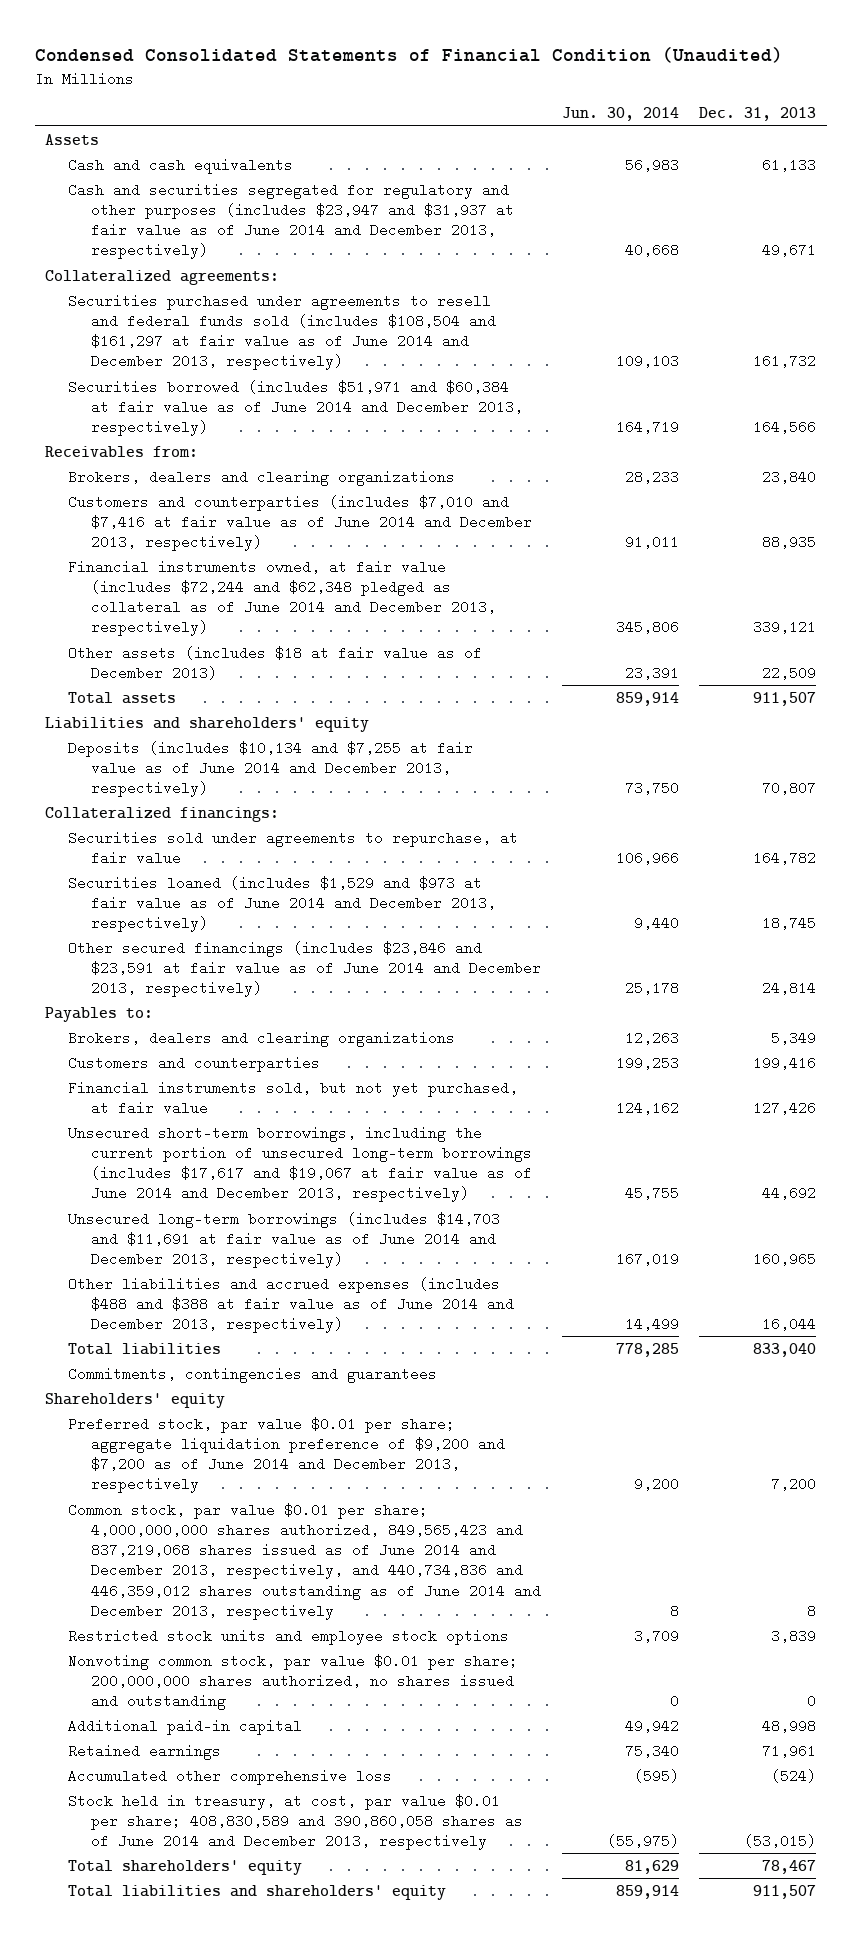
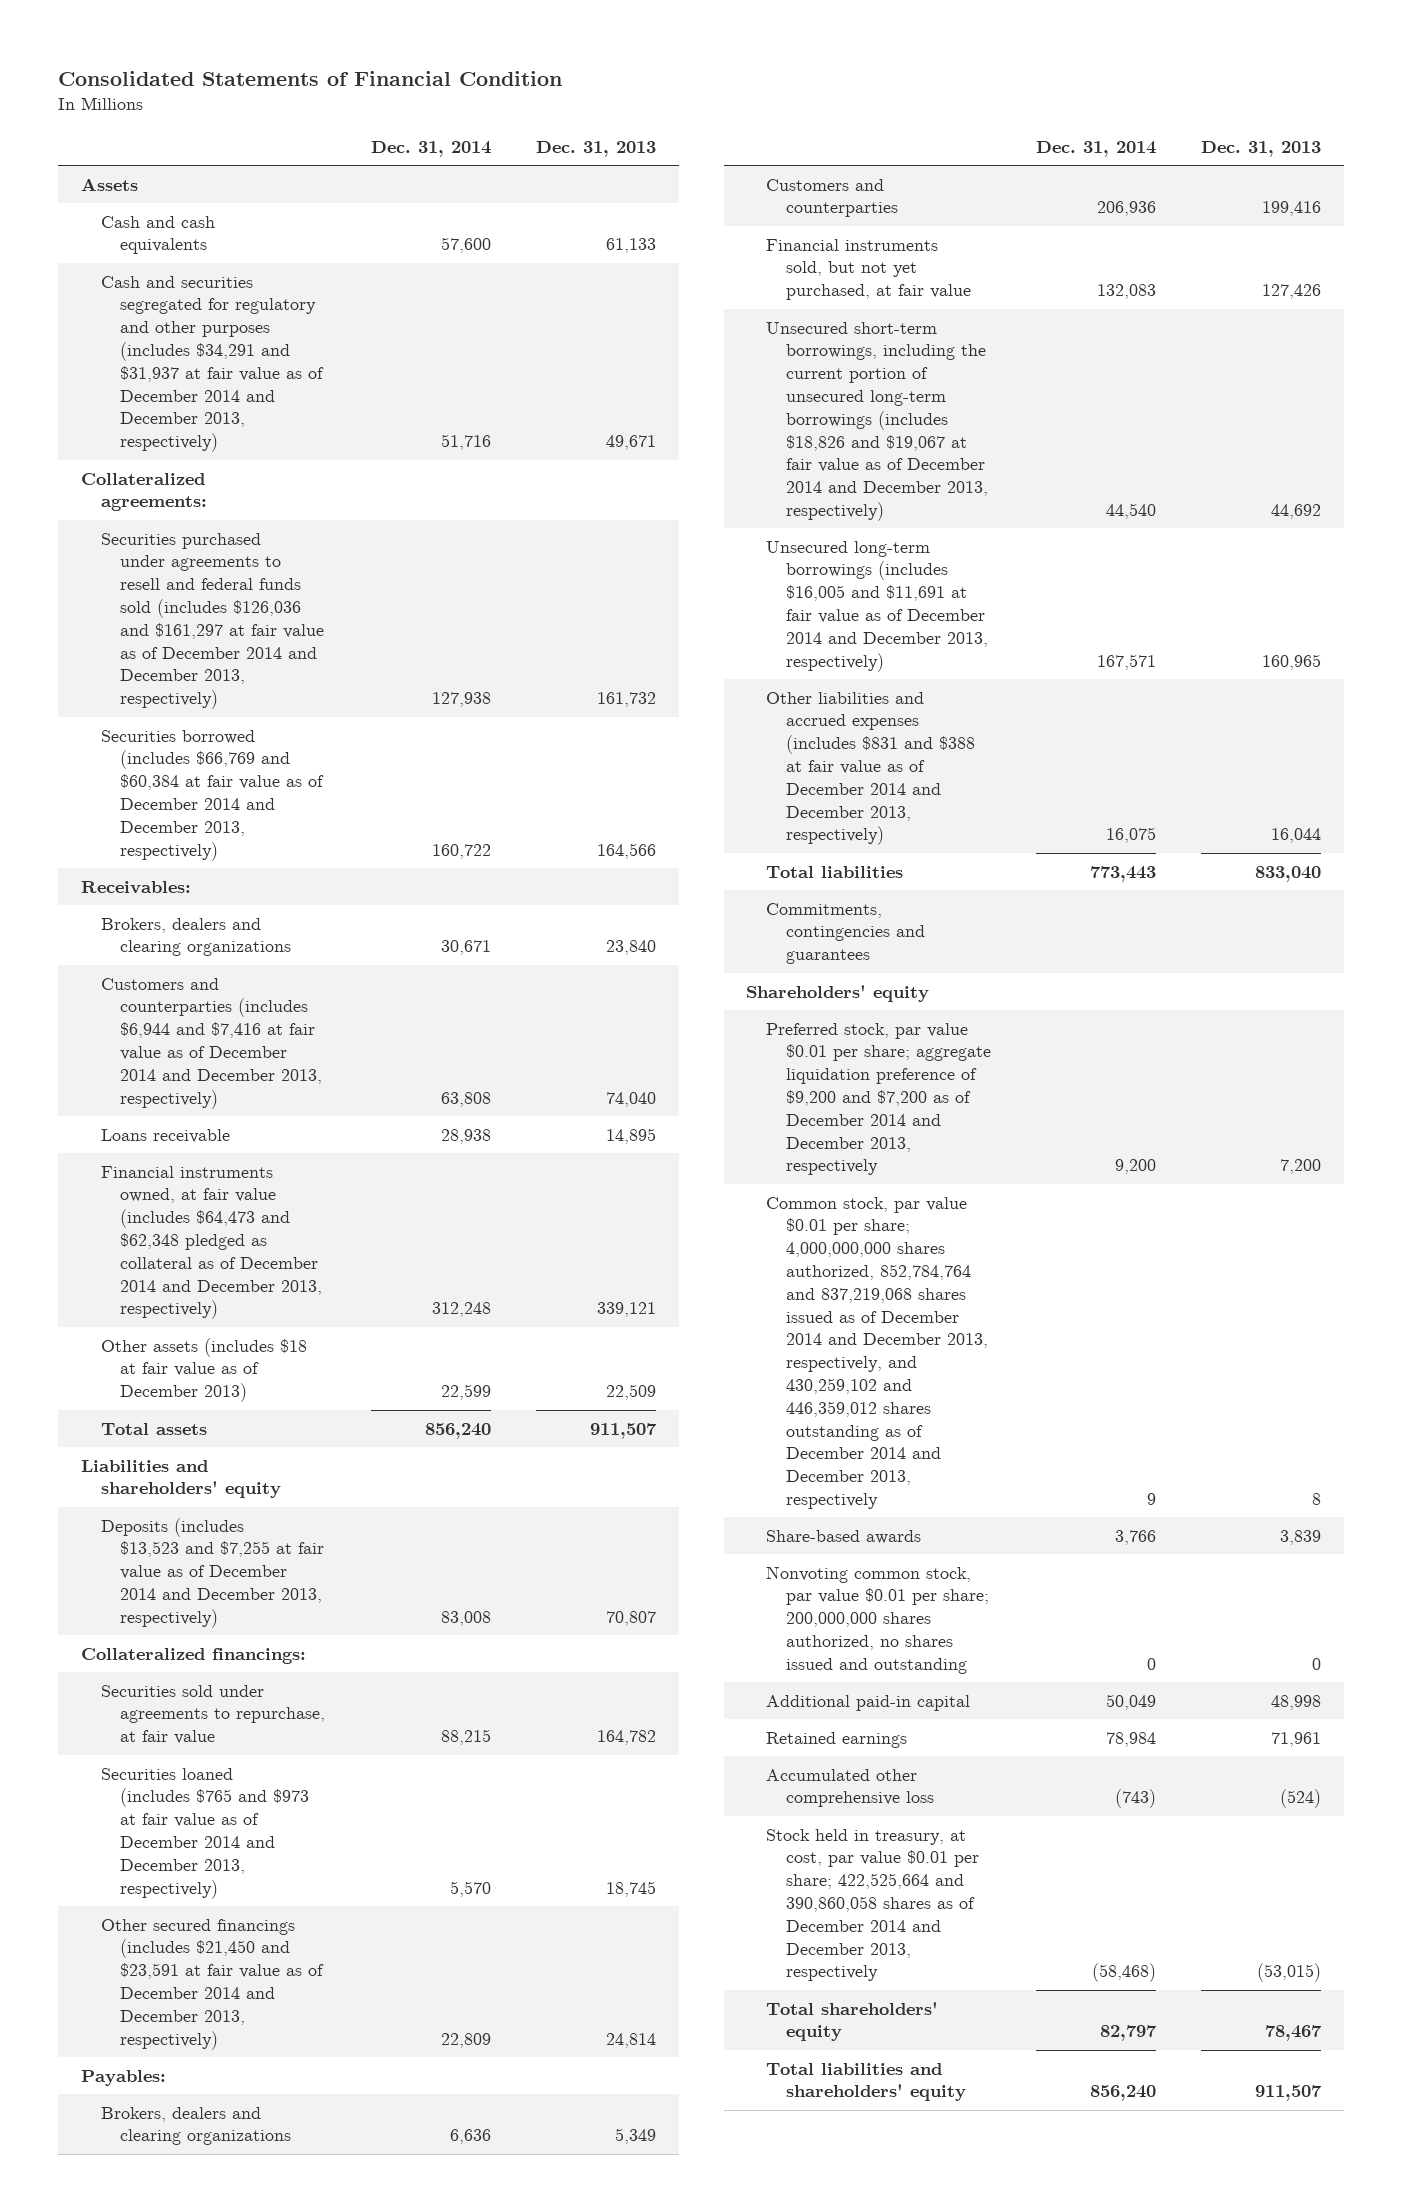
- Condensed Consolidated Statements of Financial Condition (Unaudited)
+ Consolidated Statements of Financial Condition
- | Jun. 30, 2014 | Dec. 31, 2013
+ | Dec. 31, 2014 | Dec. 31, 2013
- Cash and securities segregated for regulatory and other purposes (includes $23,947 and $31,937 at fair value as of June 2014 and December 2013, respectively) | 40,668 | 49,671
+ Cash and securities segregated for regulatory and other purposes (includes $34,291 and $31,937 at fair value as of December 2014 and December 2013, respectively) | 51,716 | 49,671
- Securities purchased under agreements to resell and federal funds sold (includes $108,504 and $161,297 at fair value as of June 2014 and December 2013, respectively) | 109,103 | 161,732
- Securities borrowed (includes $51,971 and $60,384 at fair value as of June 2014 and December 2013, respectively) | 164,719 | 164,566
- Receivables from:
+ Securities purchased under agreements to resell and federal funds sold (includes $126,036 and $161,297 at fair value as of December 2014 and December 2013, respectively) | 127,938 | 161,732
+ Securities borrowed (includes $66,769 and $60,384 at fair value as of December 2014 and December 2013, respectively) | 160,722 | 164,566
+ Receivables:
- Customers and counterparties (includes $7,010 and $7,416 at fair value as of June 2014 and December 2013, respectively) | 91,011 | 88,935
- Financial instruments owned, at fair value (includes $72,244 and $62,348 pledged as collateral as of June 2014 and December 2013, respectively) | 345,806 | 339,121
+ Customers and counterparties (includes $6,944 and $7,416 at fair value as of December 2014 and December 2013, respectively) | 63,808 | 74,040
+ Loans receivable | 28,938 | 14,895
+ Financial instruments owned, at fair value (includes $64,473 and $62,348 pledged as collateral as of December 2014 and December 2013, respectively) | 312,248 | 339,121
- Deposits (includes $10,134 and $7,255 at fair value as of June 2014 and December 2013, respectively) | 73,750 | 70,807
+ Deposits (includes $13,523 and $7,255 at fair value as of December 2014 and December 2013, respectively) | 83,008 | 70,807
- Securities loaned (includes $1,529 and $973 at fair value as of June 2014 and December 2013, respectively) | 9,440 | 18,745
- Other secured financings (includes $23,846 and $23,591 at fair value as of June 2014 and December 2013, respectively) | 25,178 | 24,814
- Payables to:
+ Securities loaned (includes $765 and $973 at fair value as of December 2014 and December 2013, respectively) | 5,570 | 18,745
+ Other secured financings (includes $21,450 and $23,591 at fair value as of December 2014 and December 2013, respectively) | 22,809 | 24,814
+ Payables:
- Unsecured short-term borrowings, including the current portion of unsecured long-term borrowings (includes $17,617 and $19,067 at fair value as of June 2014 and December 2013, respectively) | 45,755 | 44,692
- Unsecured long-term borrowings (includes $14,703 and $11,691 at fair value as of June 2014 and December 2013, respectively) | 167,019 | 160,965
- Other liabilities and accrued expenses (includes $488 and $388 at fair value as of June 2014 and December 2013, respectively) | 14,499 | 16,044
+ Unsecured short-term borrowings, including the current portion of unsecured long-term borrowings (includes $18,826 and $19,067 at fair value as of December 2014 and December 2013, respectively) | 44,540 | 44,692
+ Unsecured long-term borrowings (includes $16,005 and $11,691 at fair value as of December 2014 and December 2013, respectively) | 167,571 | 160,965
+ Other liabilities and accrued expenses (includes $831 and $388 at fair value as of December 2014 and December 2013, respectively) | 16,075 | 16,044
- Preferred stock, par value $0.01 per share; aggregate liquidation preference of $9,200 and $7,200 as of June 2014 and December 2013, respectively | 9,200 | 7,200
- Common stock, par value $0.01 per share; 4,000,000,000 shares authorized, 849,565,423 and 837,219,068 shares issued as of June 2014 and December 2013, respectively, and 440,734,836 and 446,359,012 shares outstanding as of June 2014 and December 2013, respectively | 8 | 8
- Restricted stock units and employee stock options | 3,709 | 3,839
+ Preferred stock, par value $0.01 per share; aggregate liquidation preference of $9,200 and $7,200 as of December 2014 and December 2013, respectively | 9,200 | 7,200
+ Common stock, par value $0.01 per share; 4,000,000,000 shares authorized, 852,784,764 and 837,219,068 shares issued as of December 2014 and December 2013, respectively, and 430,259,102 and 446,359,012 shares outstanding as of December 2014 and December 2013, respectively | 9 | 8
+ Share-based awards | 3,766 | 3,839
- Stock held in treasury, at cost, par value $0.01 per share; 408,830,589 and 390,860,058 shares as of June 2014 and December 2013, respectively | (55,975) | (53,015)
+ Stock held in treasury, at cost, par value $0.01 per share; 422,525,664 and 390,860,058 shares as of December 2014 and December 2013, respectively | (58,468) | (53,015)

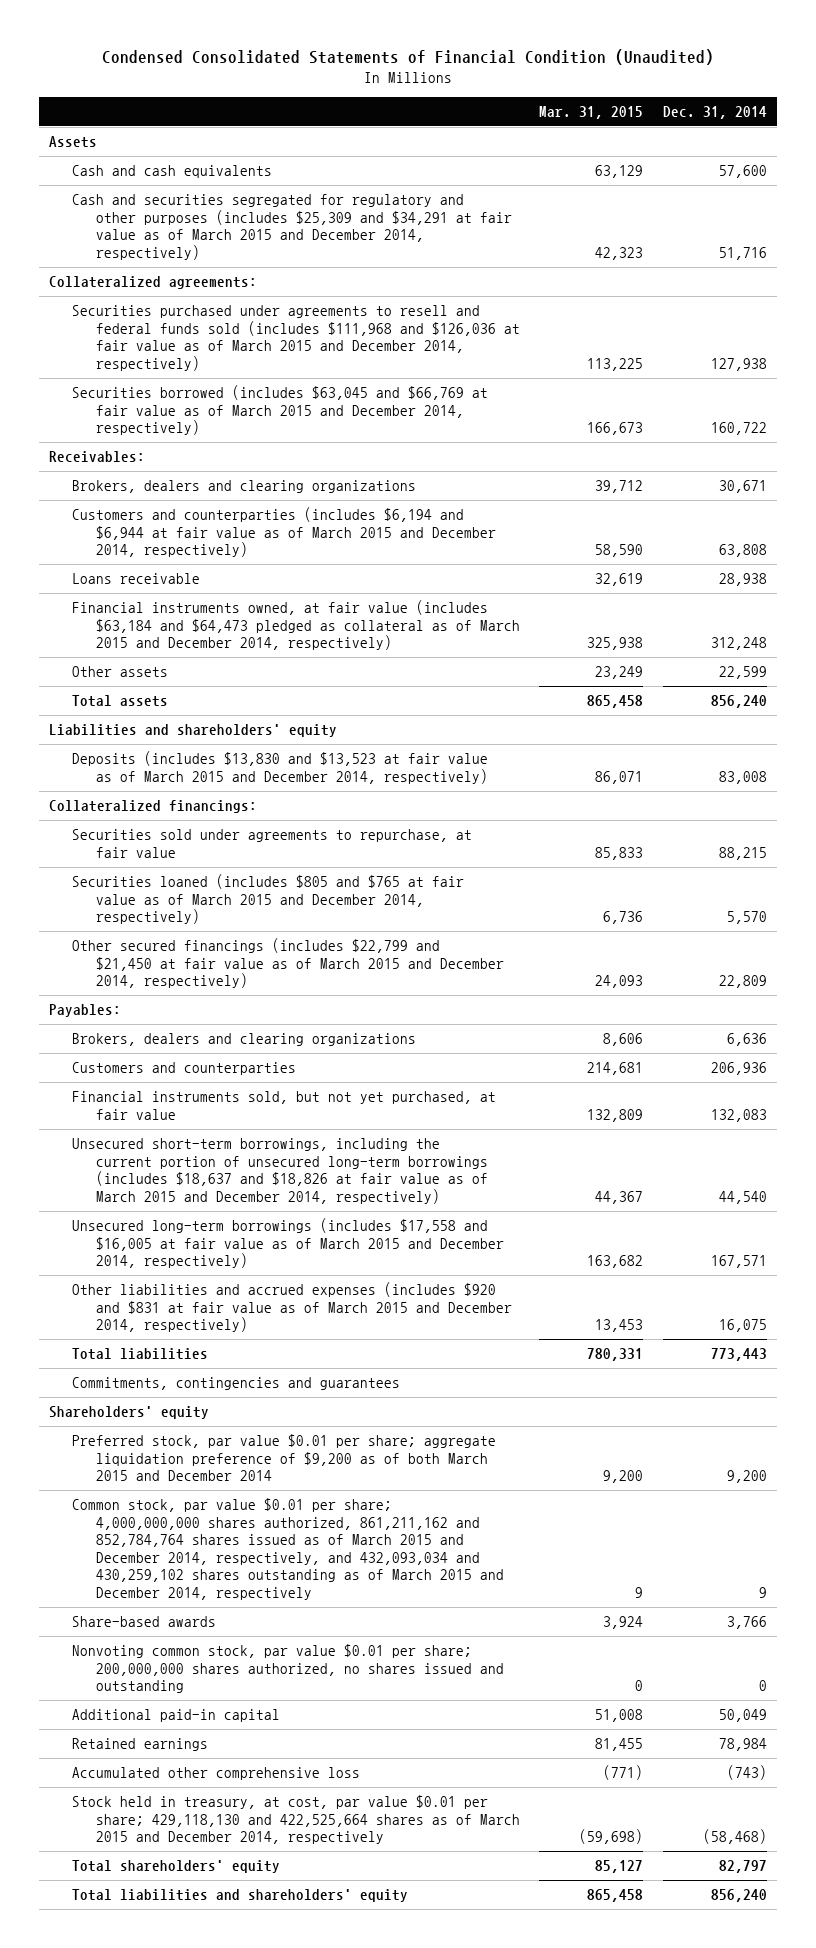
- Consolidated Statements of Financial Condition
+ Condensed Consolidated Statements of Financial Condition (Unaudited)
- | Dec. 31, 2014 | Dec. 31, 2013
+ | Mar. 31, 2015 | Dec. 31, 2014
- Cash and securities segregated for regulatory and other purposes (includes $34,291 and $31,937 at fair value as of December 2014 and December 2013, respectively) | 51,716 | 49,671
+ Cash and securities segregated for regulatory and other purposes (includes $25,309 and $34,291 at fair value as of March 2015 and December 2014, respectively) | 42,323 | 51,716
- Securities purchased under agreements to resell and federal funds sold (includes $126,036 and $161,297 at fair value as of December 2014 and December 2013, respectively) | 127,938 | 161,732
- Securities borrowed (includes $66,769 and $60,384 at fair value as of December 2014 and December 2013, respectively) | 160,722 | 164,566
+ Securities purchased under agreements to resell and federal funds sold (includes $111,968 and $126,036 at fair value as of March 2015 and December 2014, respectively) | 113,225 | 127,938
+ Securities borrowed (includes $63,045 and $66,769 at fair value as of March 2015 and December 2014, respectively) | 166,673 | 160,722
- Customers and counterparties (includes $6,944 and $7,416 at fair value as of December 2014 and December 2013, respectively) | 63,808 | 74,040
+ Customers and counterparties (includes $6,194 and $6,944 at fair value as of March 2015 and December 2014, respectively) | 58,590 | 63,808
- Financial instruments owned, at fair value (includes $64,473 and $62,348 pledged as collateral as of December 2014 and December 2013, respectively) | 312,248 | 339,121
- Other assets (includes $18 at fair value as of December 2013) | 22,599 | 22,509
+ Financial instruments owned, at fair value (includes $63,184 and $64,473 pledged as collateral as of March 2015 and December 2014, respectively) | 325,938 | 312,248
+ Other assets | 23,249 | 22,599
- Deposits (includes $13,523 and $7,255 at fair value as of December 2014 and December 2013, respectively) | 83,008 | 70,807
+ Deposits (includes $13,830 and $13,523 at fair value as of March 2015 and December 2014, respectively) | 86,071 | 83,008
- Securities loaned (includes $765 and $973 at fair value as of December 2014 and December 2013, respectively) | 5,570 | 18,745
- Other secured financings (includes $21,450 and $23,591 at fair value as of December 2014 and December 2013, respectively) | 22,809 | 24,814
+ Securities loaned (includes $805 and $765 at fair value as of March 2015 and December 2014, respectively) | 6,736 | 5,570
+ Other secured financings (includes $22,799 and $21,450 at fair value as of March 2015 and December 2014, respectively) | 24,093 | 22,809
- Unsecured short-term borrowings, including the current portion of unsecured long-term borrowings (includes $18,826 and $19,067 at fair value as of December 2014 and December 2013, respectively) | 44,540 | 44,692
- Unsecured long-term borrowings (includes $16,005 and $11,691 at fair value as of December 2014 and December 2013, respectively) | 167,571 | 160,965
- Other liabilities and accrued expenses (includes $831 and $388 at fair value as of December 2014 and December 2013, respectively) | 16,075 | 16,044
+ Unsecured short-term borrowings, including the current portion of unsecured long-term borrowings (includes $18,637 and $18,826 at fair value as of March 2015 and December 2014, respectively) | 44,367 | 44,540
+ Unsecured long-term borrowings (includes $17,558 and $16,005 at fair value as of March 2015 and December 2014, respectively) | 163,682 | 167,571
+ Other liabilities and accrued expenses (includes $920 and $831 at fair value as of March 2015 and December 2014, respectively) | 13,453 | 16,075
- Preferred stock, par value $0.01 per share; aggregate liquidation preference of $9,200 and $7,200 as of December 2014 and December 2013, respectively | 9,200 | 7,200
- Common stock, par value $0.01 per share; 4,000,000,000 shares authorized, 852,784,764 and 837,219,068 shares issued as of December 2014 and December 2013, respectively, and 430,259,102 and 446,359,012 shares outstanding as of December 2014 and December 2013, respectively | 9 | 8
+ Preferred stock, par value $0.01 per share; aggregate liquidation preference of $9,200 as of both March 2015 and December 2014 | 9,200 | 9,200
+ Common stock, par value $0.01 per share; 4,000,000,000 shares authorized, 861,211,162 and 852,784,764 shares issued as of March 2015 and December 2014, respectively, and 432,093,034 and 430,259,102 shares outstanding as of March 2015 and December 2014, respectively | 9 | 9
- Stock held in treasury, at cost, par value $0.01 per share; 422,525,664 and 390,860,058 shares as of December 2014 and December 2013, respectively | (58,468) | (53,015)
+ Stock held in treasury, at cost, par value $0.01 per share; 429,118,130 and 422,525,664 shares as of March 2015 and December 2014, respectively | (59,698) | (58,468)

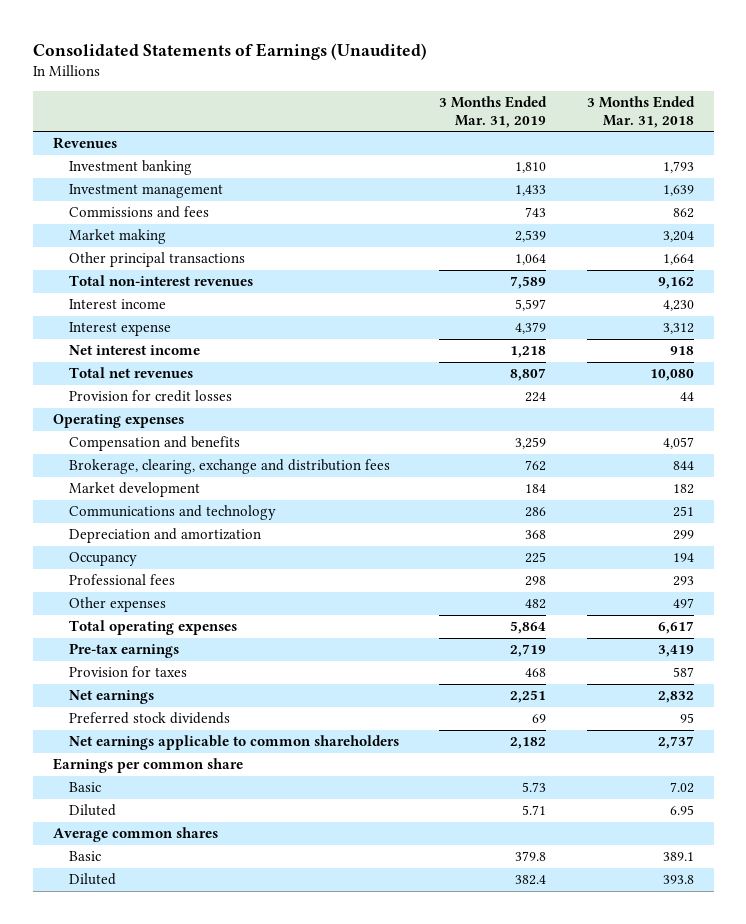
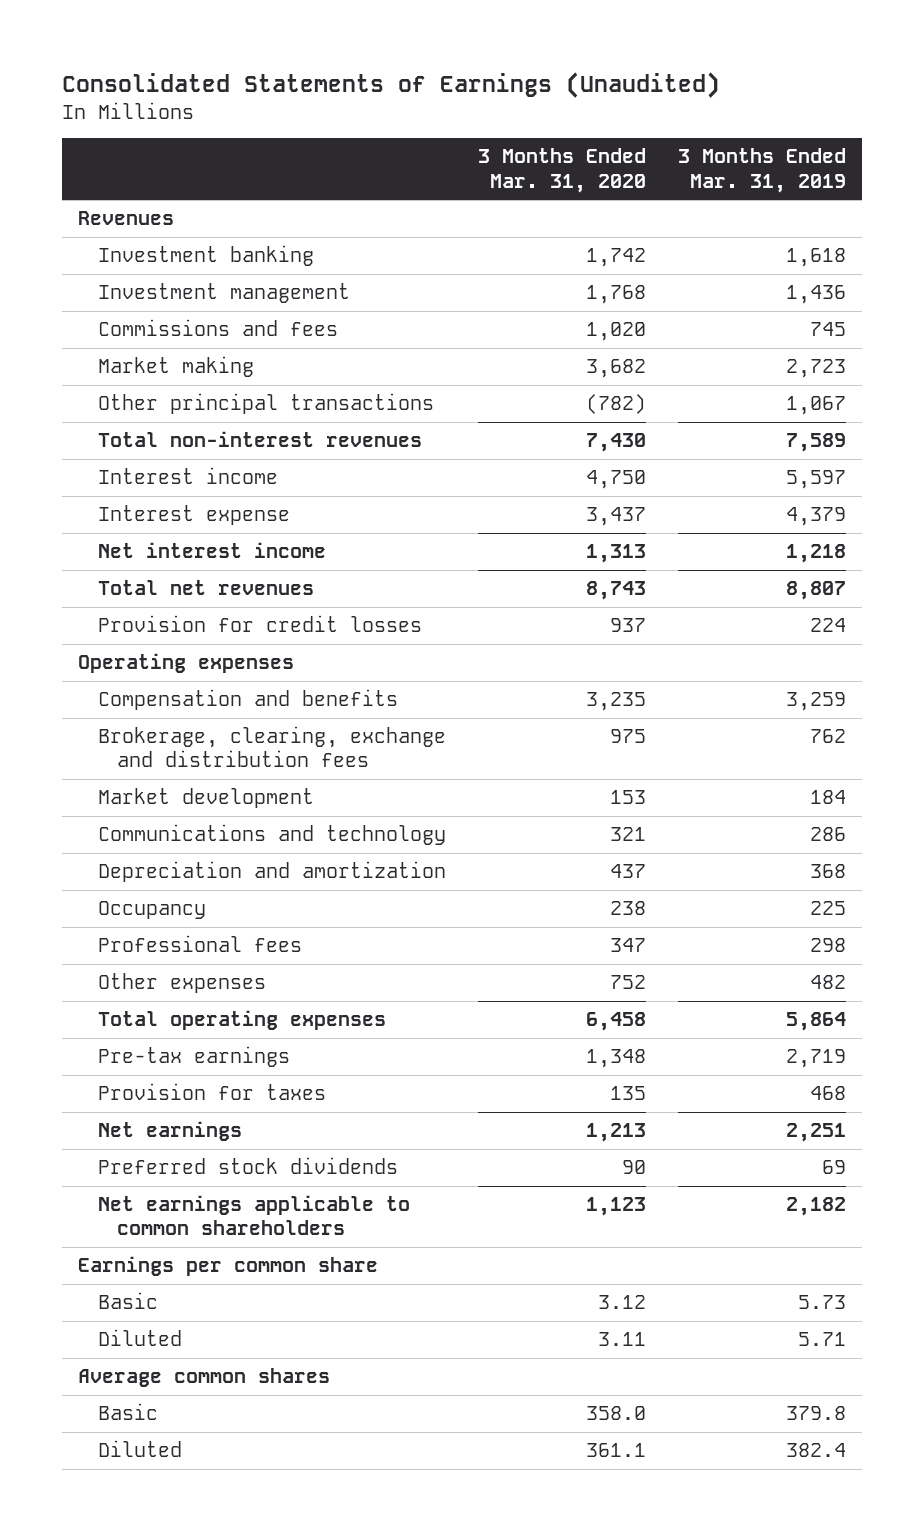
- | 3 Months Ended Mar. 31, 2019 | 3 Months Ended Mar. 31, 2018
+ | 3 Months Ended Mar. 31, 2020 | 3 Months Ended Mar. 31, 2019
- Investment banking | 1,810 | 1,793
- Investment management | 1,433 | 1,639
- Commissions and fees | 743 | 862
- Market making | 2,539 | 3,204
- Other principal transactions | 1,064 | 1,664
+ Investment banking | 1,742 | 1,618
+ Investment management | 1,768 | 1,436
+ Commissions and fees | 1,020 | 745
+ Market making | 3,682 | 2,723
+ Other principal transactions | (782) | 1,067

